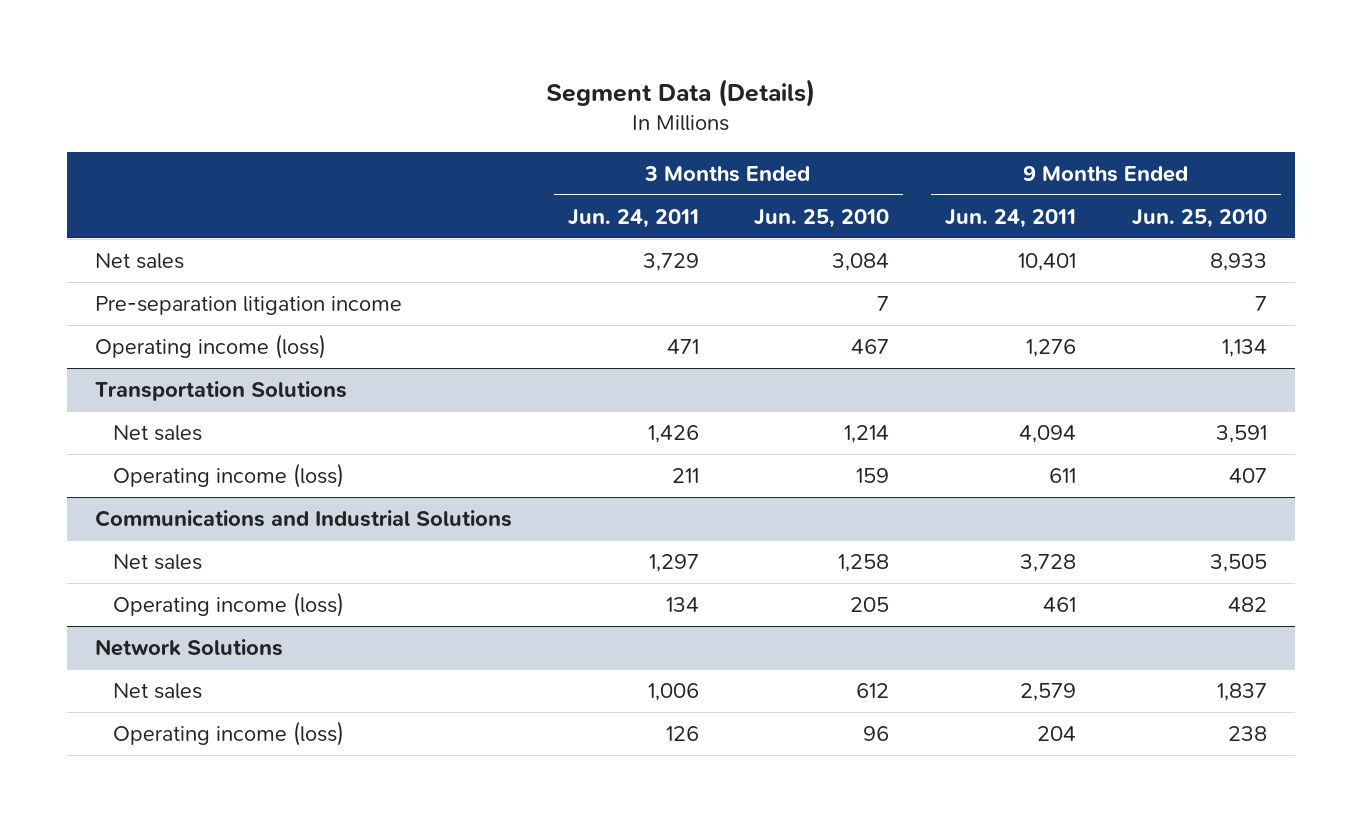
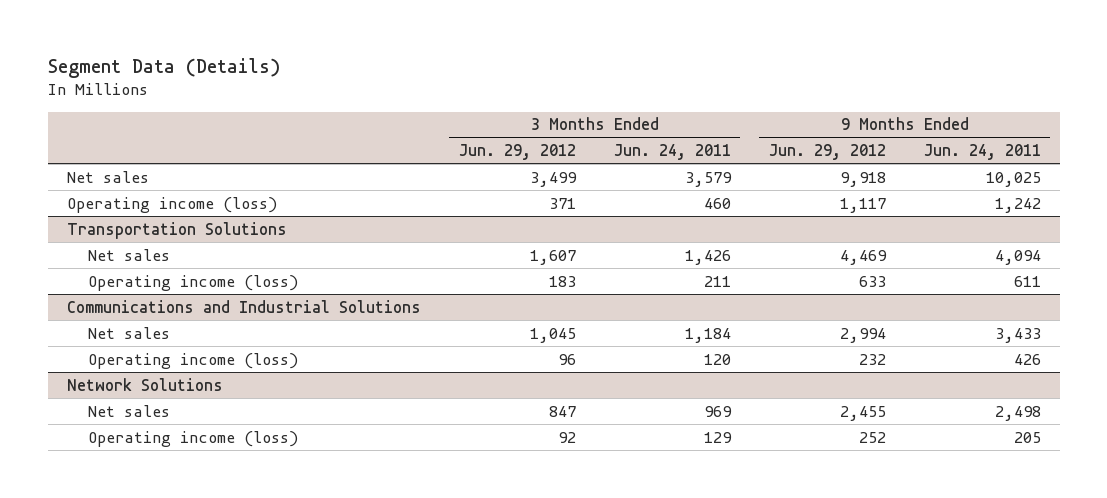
- | 3 Months Ended Jun. 24, 2011 | 3 Months Ended Jun. 25, 2010 | 9 Months Ended Jun. 24, 2011 | 9 Months Ended Jun. 25, 2010
+ | 3 Months Ended Jun. 29, 2012 | 3 Months Ended Jun. 24, 2011 | 9 Months Ended Jun. 29, 2012 | 9 Months Ended Jun. 24, 2011
- Net sales | 3,729 | 3,084 | 10,401 | 8,933
- Pre-separation litigation income | | 7 | | 7
- Operating income (loss) | 471 | 467 | 1,276 | 1,134
+ Net sales | 3,499 | 3,579 | 9,918 | 10,025
+ Operating income (loss) | 371 | 460 | 1,117 | 1,242
@ Communications and Industrial Solutions
- Net sales | 1,297 | 1,258 | 3,728 | 3,505
- Operating income (loss) | 134 | 205 | 461 | 482
+ Net sales | 1,045 | 1,184 | 2,994 | 3,433
+ Operating income (loss) | 96 | 120 | 232 | 426
@ Network Solutions
- Net sales | 1,006 | 612 | 2,579 | 1,837
- Operating income (loss) | 126 | 96 | 204 | 238
+ Net sales | 847 | 969 | 2,455 | 2,498
+ Operating income (loss) | 92 | 129 | 252 | 205

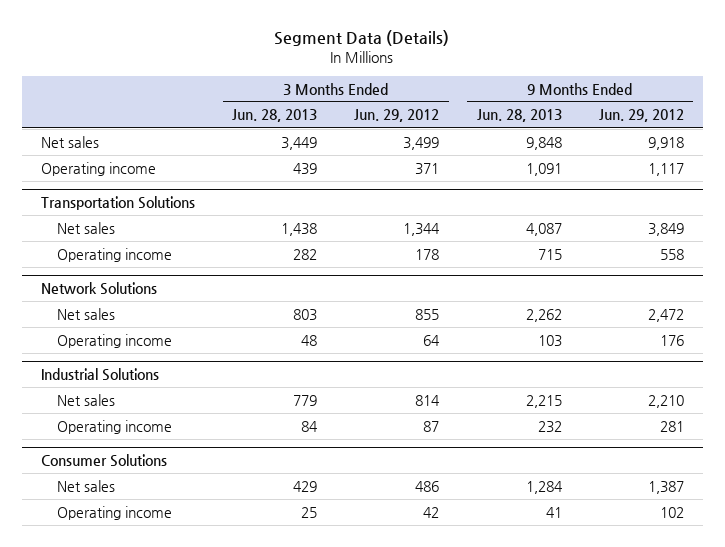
- | 3 Months Ended Jun. 29, 2012 | 3 Months Ended Jun. 24, 2011 | 9 Months Ended Jun. 29, 2012 | 9 Months Ended Jun. 24, 2011
+ | 3 Months Ended Jun. 28, 2013 | 3 Months Ended Jun. 29, 2012 | 9 Months Ended Jun. 28, 2013 | 9 Months Ended Jun. 29, 2012
- Operating income (loss) | 371 | 460 | 1,117 | 1,242
+ Operating income | 439 | 371 | 1,091 | 1,117
@ Transportation Solutions
- Net sales | 1,607 | 1,426 | 4,469 | 4,094
- Operating income (loss) | 183 | 211 | 633 | 611
- Communications and Industrial Solutions
- Net sales | 1,045 | 1,184 | 2,994 | 3,433
- Operating income (loss) | 96 | 120 | 232 | 426
@ Transportation Solutions
+ Net sales | 1,438 | 1,344 | 4,087 | 3,849
+ Operating income | 282 | 178 | 715 | 558
@ Network Solutions
- Net sales | 847 | 969 | 2,455 | 2,498
- Operating income (loss) | 92 | 129 | 252 | 205
+ Net sales | 803 | 855 | 2,262 | 2,472
+ Operating income | 48 | 64 | 103 | 176
+ Industrial Solutions
+ Net sales | 779 | 814 | 2,215 | 2,210
+ Operating income | 84 | 87 | 232 | 281
+ Consumer Solutions
+ Net sales | 429 | 486 | 1,284 | 1,387
+ Operating income | 25 | 42 | 41 | 102

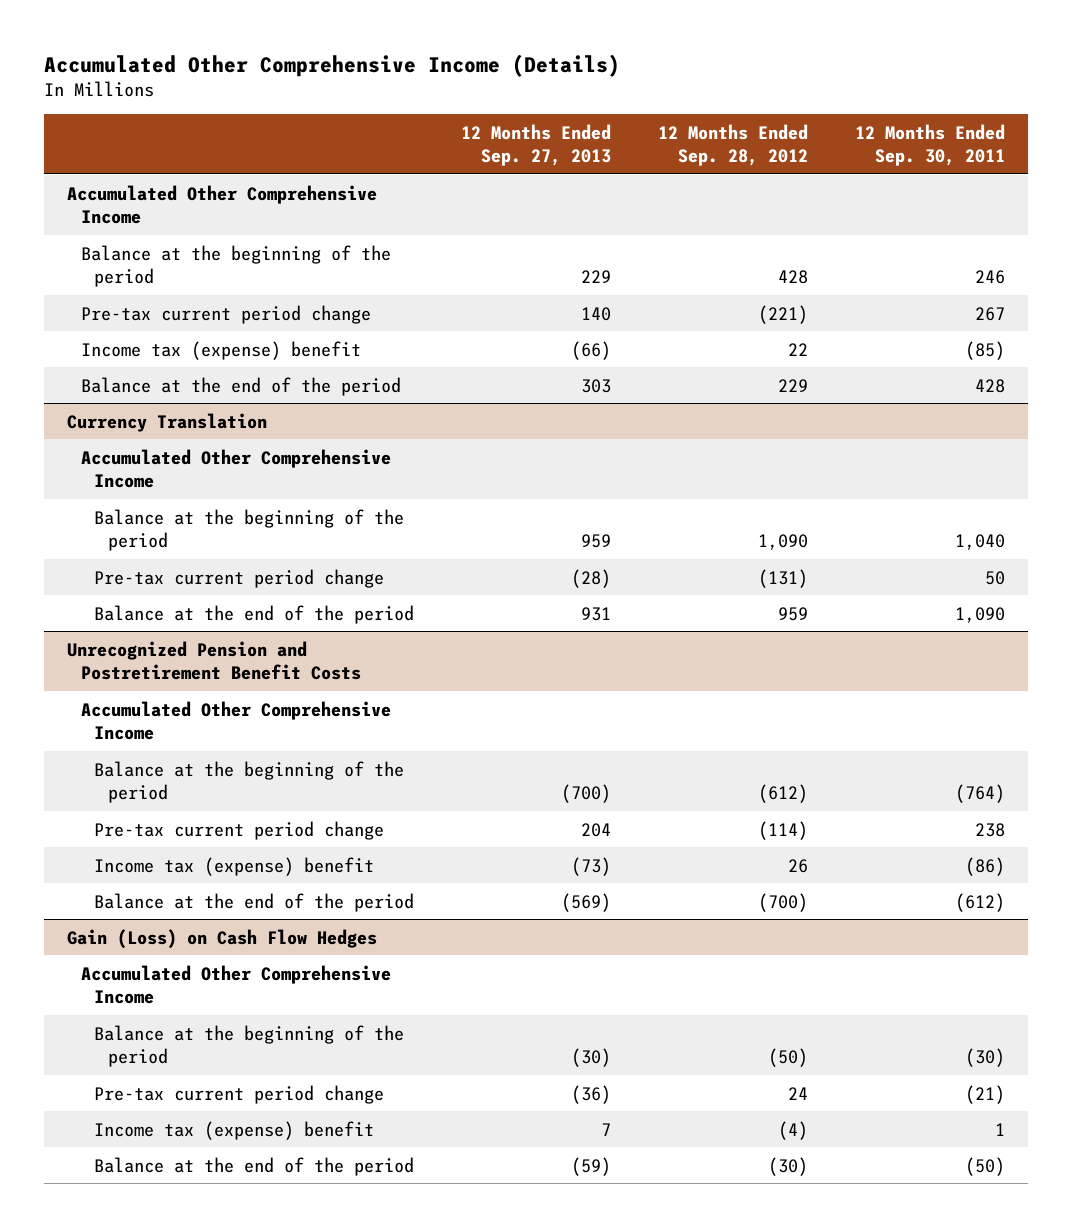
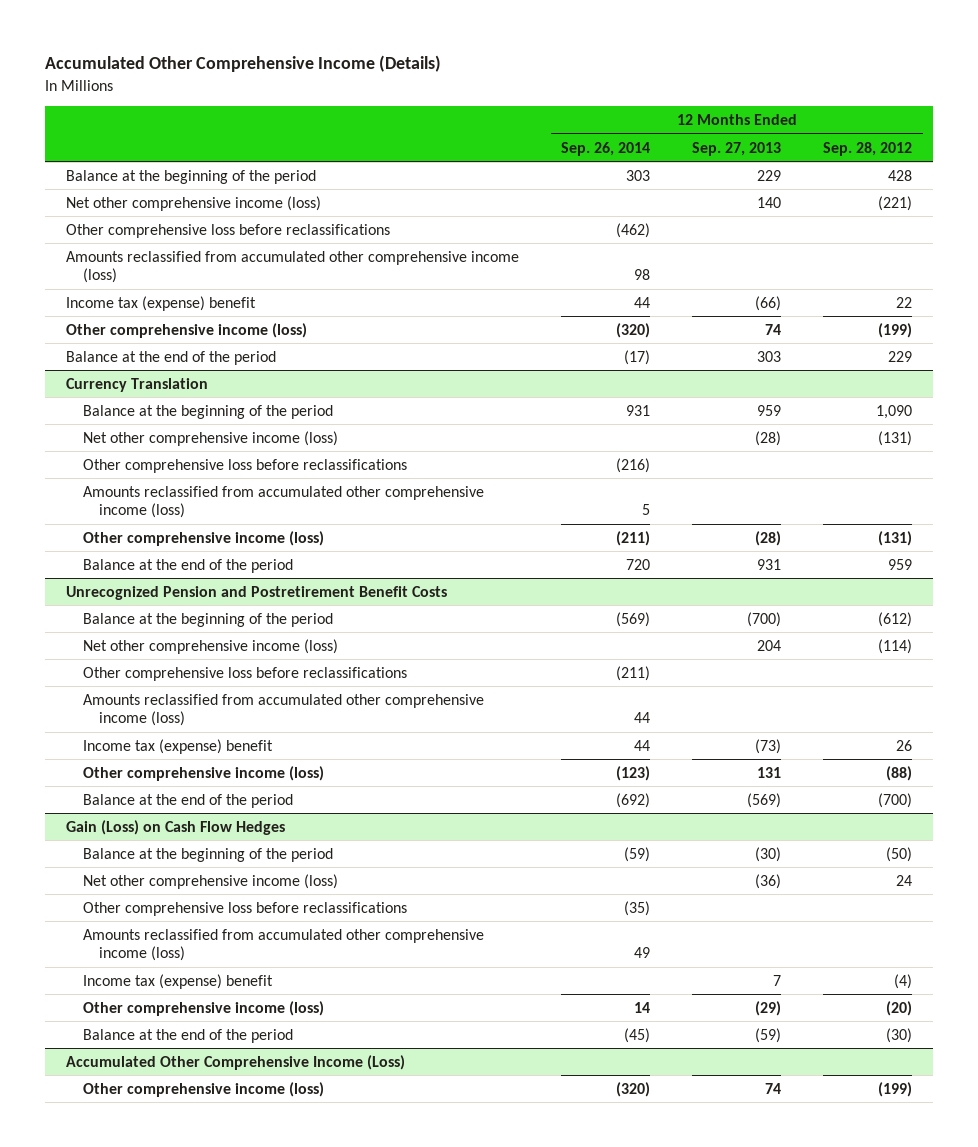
- | 12 Months Ended Sep. 27, 2013 | 12 Months Ended Sep. 28, 2012 | 12 Months Ended Sep. 30, 2011
+ | 12 Months Ended Sep. 26, 2014 | 12 Months Ended Sep. 27, 2013 | 12 Months Ended Sep. 28, 2012
- Accumulated Other Comprehensive Income
- Pre-tax current period change | 140 | (221) | 267
+ Net other comprehensive income (loss) | | 140 | (221)
+ Other comprehensive loss before reclassifications | (462) | |
+ Amounts reclassified from accumulated other comprehensive income (loss) | 98 | |
+ Other comprehensive income (loss) | (320) | 74 | (199)
@ Currency Translation
- Accumulated Other Comprehensive Income
- Pre-tax current period change | (28) | (131) | 50
+ Net other comprehensive income (loss) | | (28) | (131)
+ Other comprehensive loss before reclassifications | (216) | |
+ Amounts reclassified from accumulated other comprehensive income (loss) | 5 | |
+ Other comprehensive income (loss) | (211) | (28) | (131)
@ Unrecognized Pension and Postretirement Benefit Costs
- Accumulated Other Comprehensive Income
- Pre-tax current period change | 204 | (114) | 238
+ Net other comprehensive income (loss) | | 204 | (114)
+ Other comprehensive loss before reclassifications | (211) | |
+ Amounts reclassified from accumulated other comprehensive income (loss) | 44 | |
+ Other comprehensive income (loss) | (123) | 131 | (88)
@ Gain (Loss) on Cash Flow Hedges
- Accumulated Other Comprehensive Income
- Pre-tax current period change | (36) | 24 | (21)
+ Net other comprehensive income (loss) | | (36) | 24
+ Other comprehensive loss before reclassifications | (35) | |
+ Amounts reclassified from accumulated other comprehensive income (loss) | 49 | |
+ Other comprehensive income (loss) | 14 | (29) | (20)
+ Accumulated Other Comprehensive Income (Loss)
+ Other comprehensive income (loss) | (320) | 74 | (199)

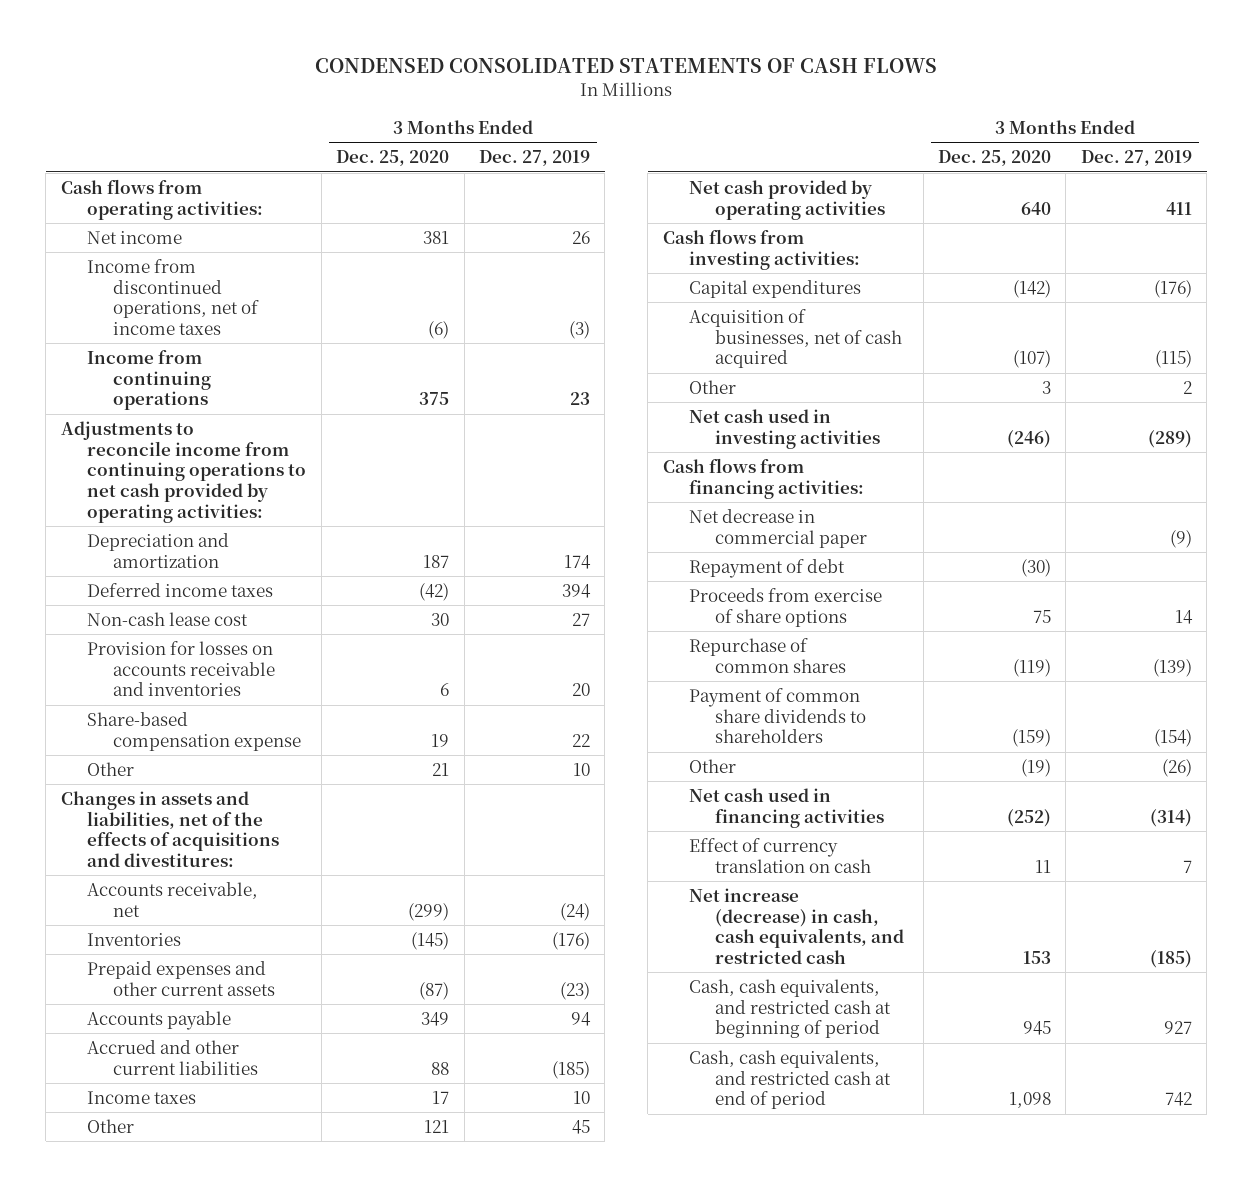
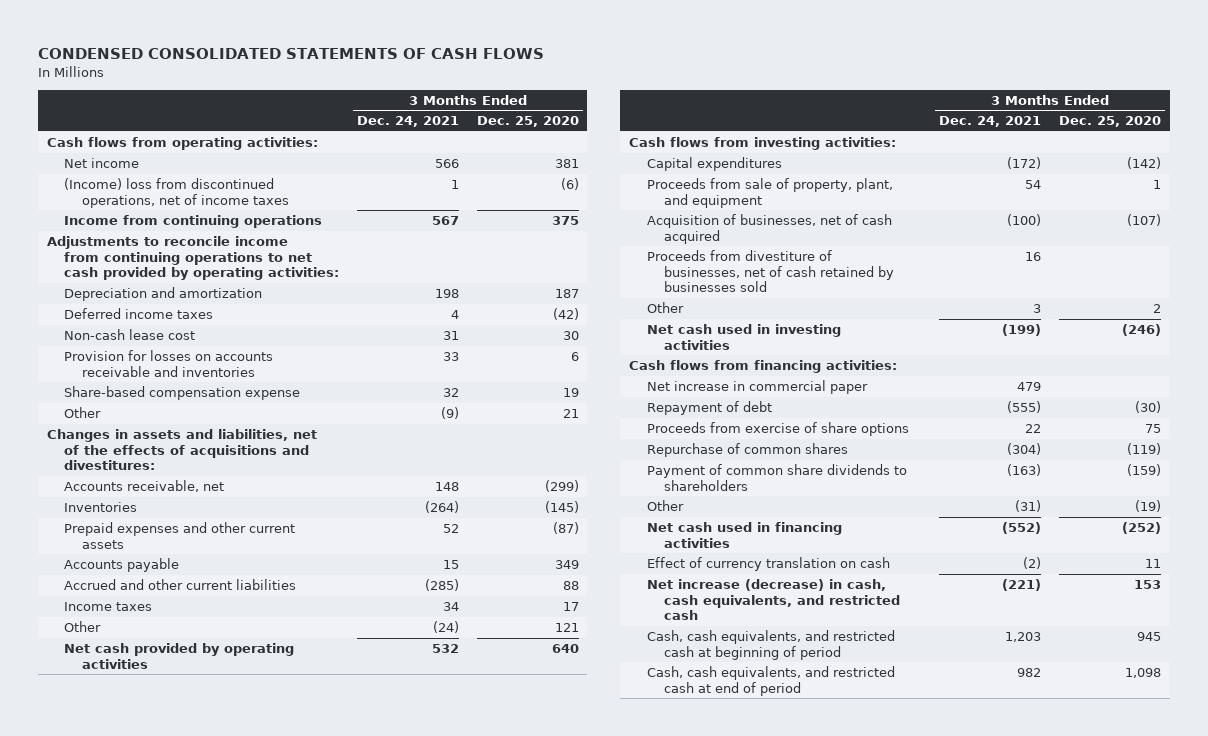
- | 3 Months Ended Dec. 25, 2020 | 3 Months Ended Dec. 27, 2019
+ | 3 Months Ended Dec. 24, 2021 | 3 Months Ended Dec. 25, 2020
- Income from discontinued operations, net of income taxes | (6) | (3)
+ (Income) loss from discontinued operations, net of income taxes | 1 | (6)
+ Proceeds from sale of property, plant, and equipment | 54 | 1
- Other | 3 | 2
+ Proceeds from divestiture of businesses, net of cash retained by businesses sold | 16 |
+ Other | 3 | 2
- Net decrease in commercial paper | | (9)
+ Net increase in commercial paper | 479 |

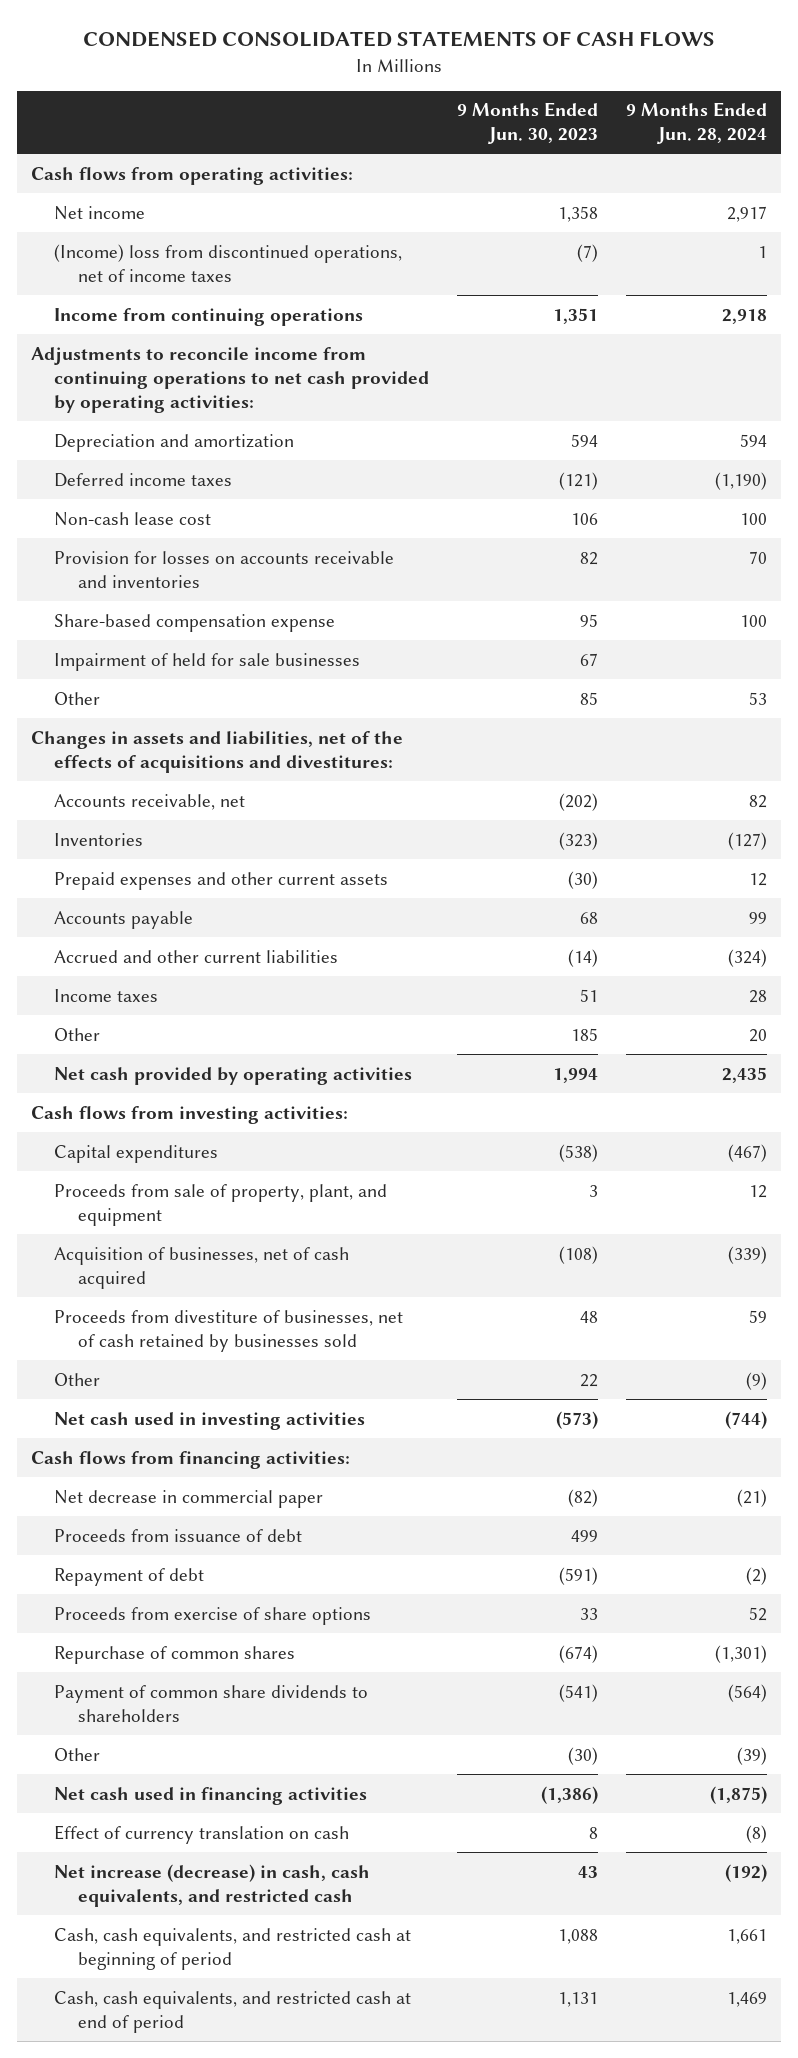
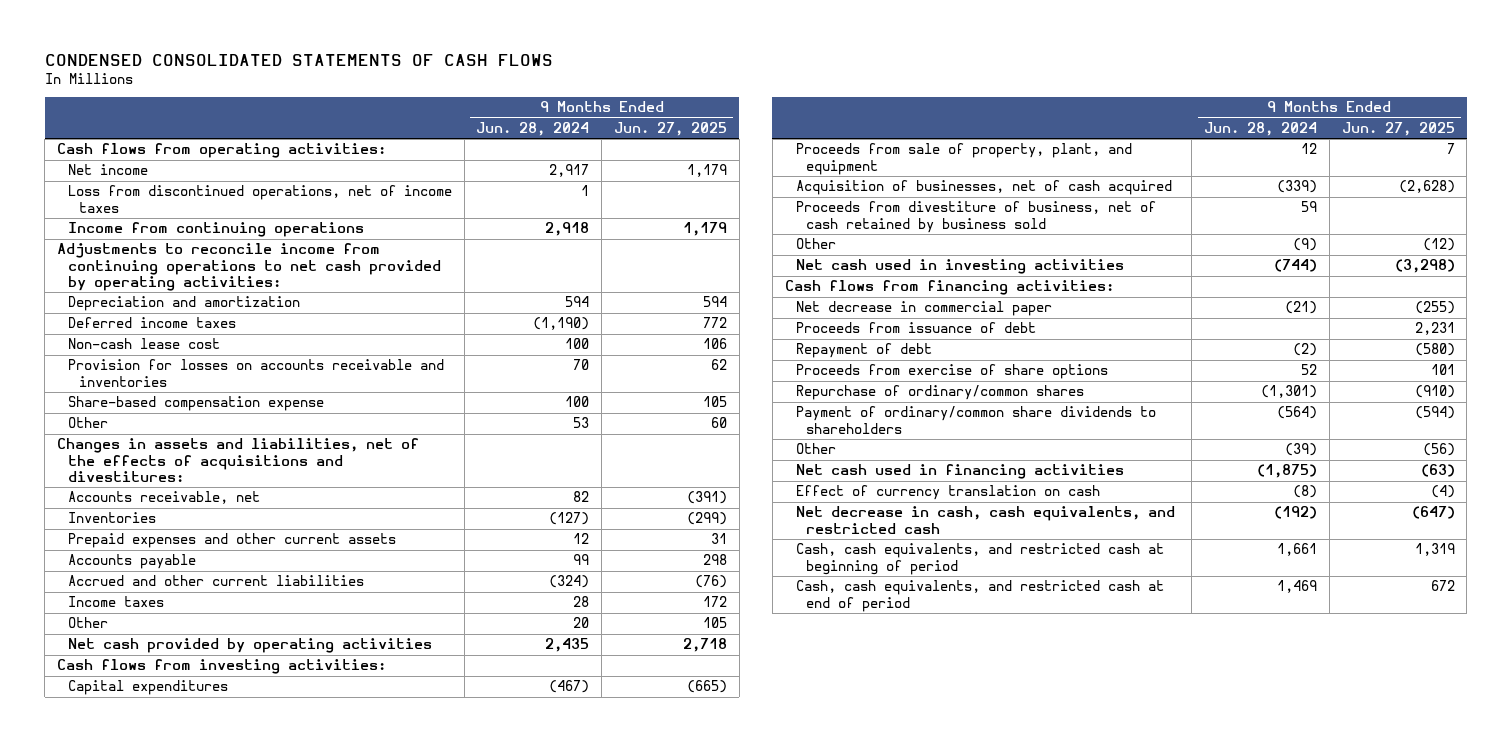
- | 9 Months Ended Jun. 30, 2023 | 9 Months Ended Jun. 28, 2024
+ | 9 Months Ended Jun. 28, 2024 | 9 Months Ended Jun. 27, 2025
- (Income) loss from discontinued operations, net of income taxes | (7) | 1
+ Loss from discontinued operations, net of income taxes | 1 |
- Impairment of held for sale businesses | 67 |
- Proceeds from divestiture of businesses, net of cash retained by businesses sold | 48 | 59
+ Proceeds from divestiture of business, net of cash retained by business sold | 59 |
- Repurchase of common shares | (674) | (1,301)
- Payment of common share dividends to shareholders | (541) | (564)
+ Repurchase of ordinary/common shares | (1,301) | (910)
+ Payment of ordinary/common share dividends to shareholders | (564) | (594)
- Net increase (decrease) in cash, cash equivalents, and restricted cash | 43 | (192)
+ Net decrease in cash, cash equivalents, and restricted cash | (192) | (647)

